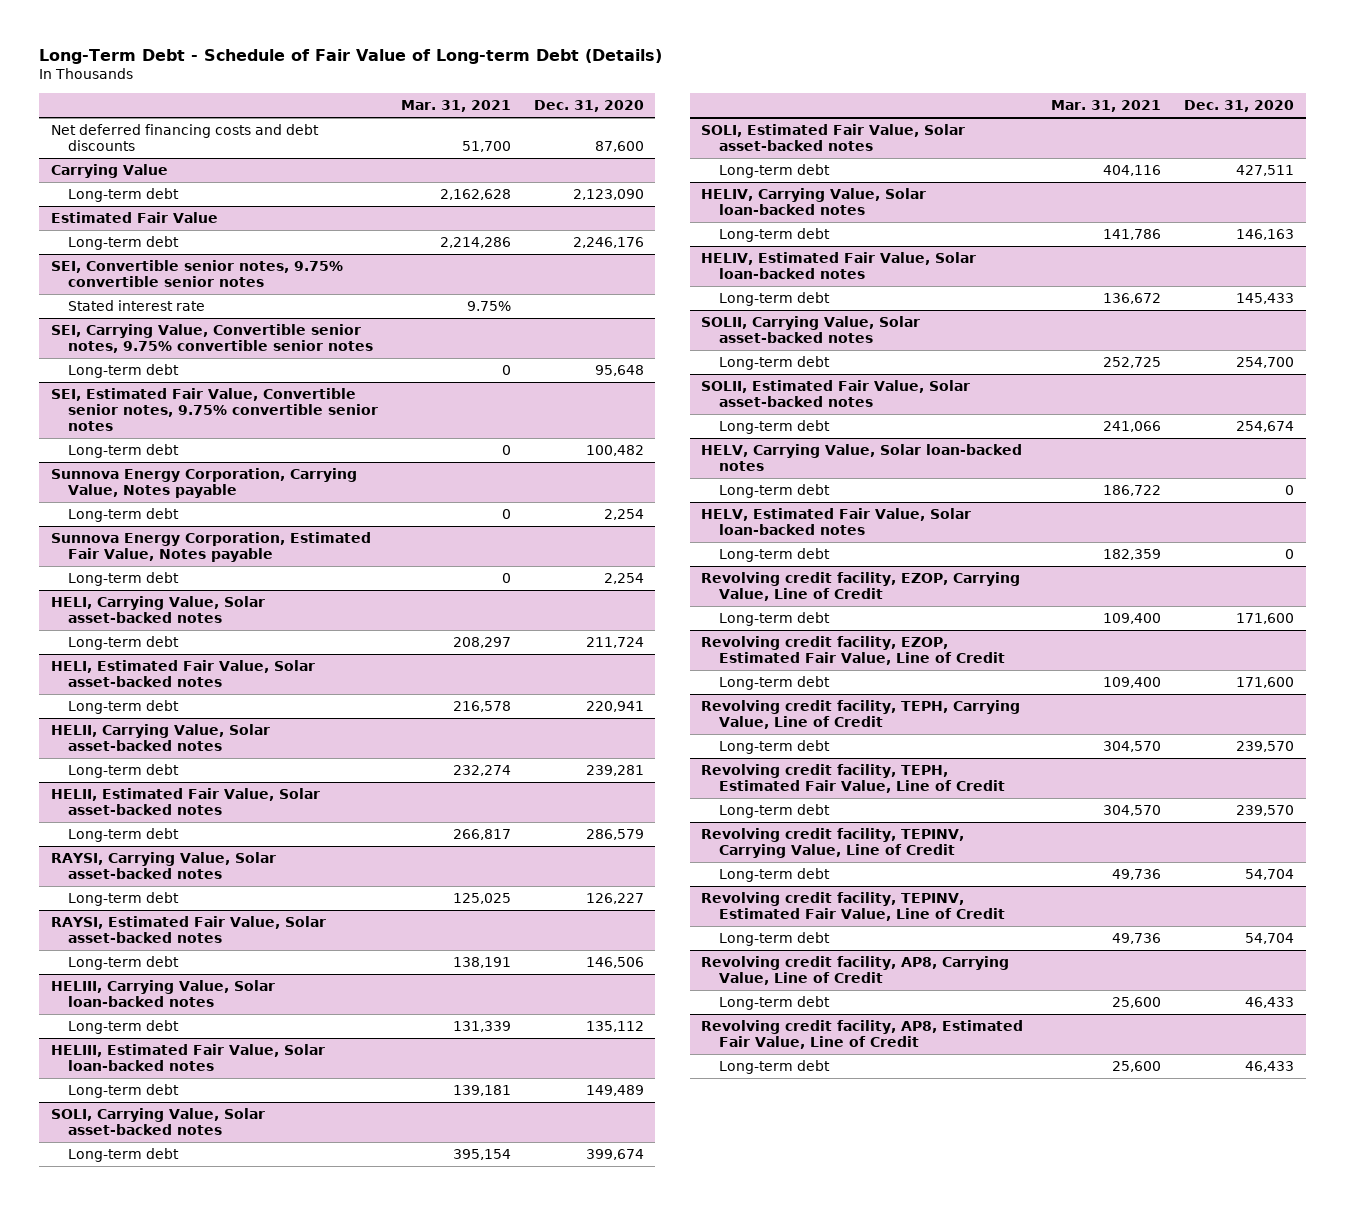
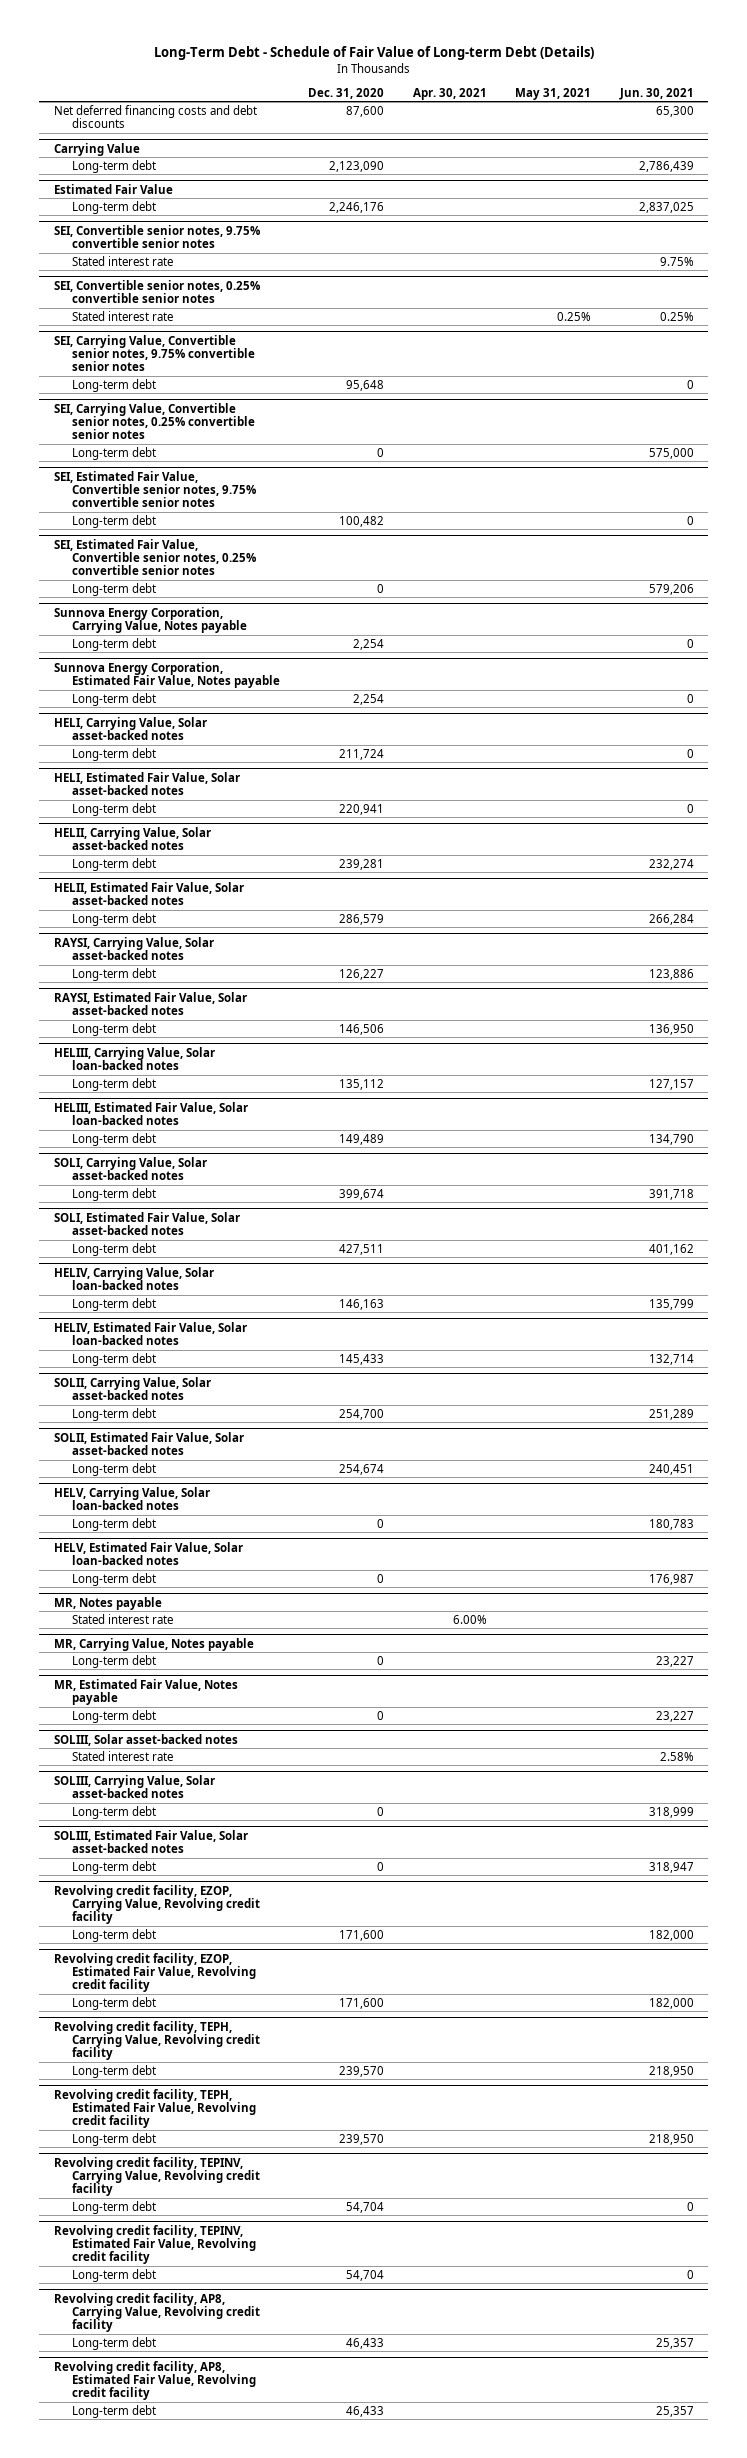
- | Mar. 31, 2021 | Dec. 31, 2020
+ | Dec. 31, 2020 | Apr. 30, 2021 | May 31, 2021 | Jun. 30, 2021
+ SEI, Convertible senior notes, 0.25% convertible senior notes
+ Stated interest rate | | | 0.25% | 0.25%
+ SEI, Carrying Value, Convertible senior notes, 0.25% convertible senior notes
+ Long-term debt | 0 | | | 575,000
+ SEI, Estimated Fair Value, Convertible senior notes, 0.25% convertible senior notes
+ Long-term debt | 0 | | | 579,206
- Revolving credit facility, EZOP, Carrying Value, Line of Credit
+ MR, Notes payable
+ Stated interest rate | | 6.00% | |
+ MR, Carrying Value, Notes payable
+ Long-term debt | 0 | | | 23,227
+ MR, Estimated Fair Value, Notes payable
+ Long-term debt | 0 | | | 23,227
+ SOLIII, Solar asset-backed notes
+ Stated interest rate | | | | 2.58%
+ SOLIII, Carrying Value, Solar asset-backed notes
+ Long-term debt | 0 | | | 318,999
+ SOLIII, Estimated Fair Value, Solar asset-backed notes
+ Long-term debt | 0 | | | 318,947
+ Revolving credit facility, EZOP, Carrying Value, Revolving credit facility
- Revolving credit facility, EZOP, Estimated Fair Value, Line of Credit
+ Revolving credit facility, EZOP, Estimated Fair Value, Revolving credit facility
- Revolving credit facility, TEPH, Carrying Value, Line of Credit
+ Revolving credit facility, TEPH, Carrying Value, Revolving credit facility
- Revolving credit facility, TEPH, Estimated Fair Value, Line of Credit
+ Revolving credit facility, TEPH, Estimated Fair Value, Revolving credit facility
- Revolving credit facility, TEPINV, Carrying Value, Line of Credit
+ Revolving credit facility, TEPINV, Carrying Value, Revolving credit facility
- Revolving credit facility, TEPINV, Estimated Fair Value, Line of Credit
+ Revolving credit facility, TEPINV, Estimated Fair Value, Revolving credit facility
- Revolving credit facility, AP8, Carrying Value, Line of Credit
+ Revolving credit facility, AP8, Carrying Value, Revolving credit facility
- Revolving credit facility, AP8, Estimated Fair Value, Line of Credit
+ Revolving credit facility, AP8, Estimated Fair Value, Revolving credit facility

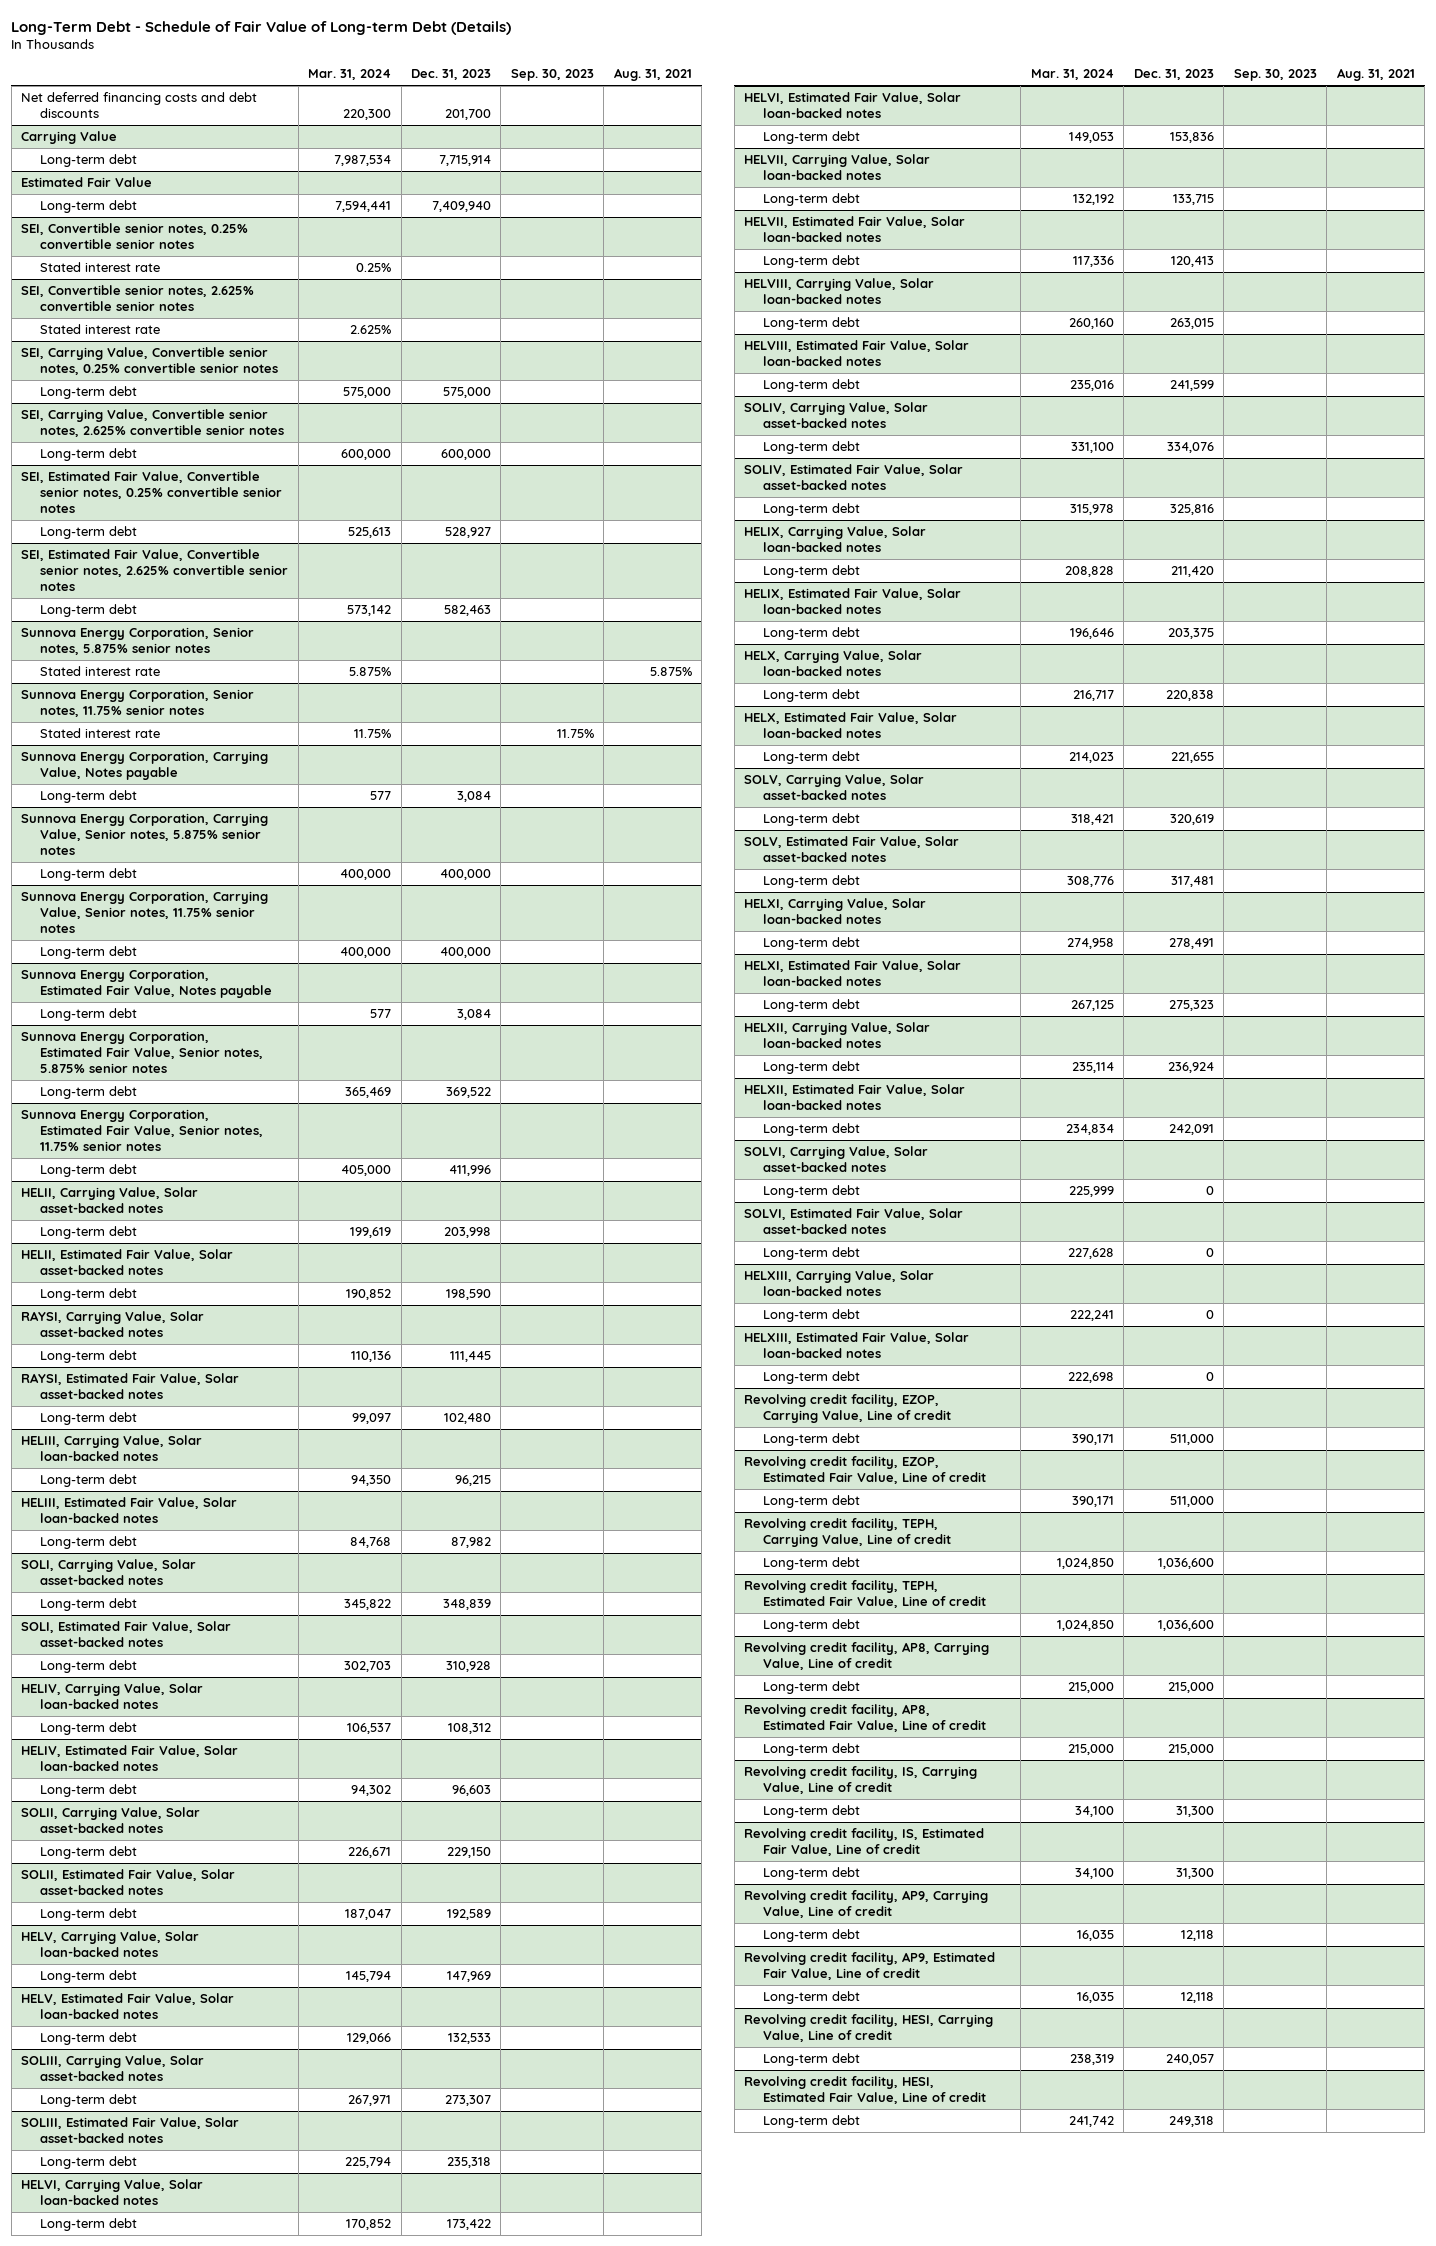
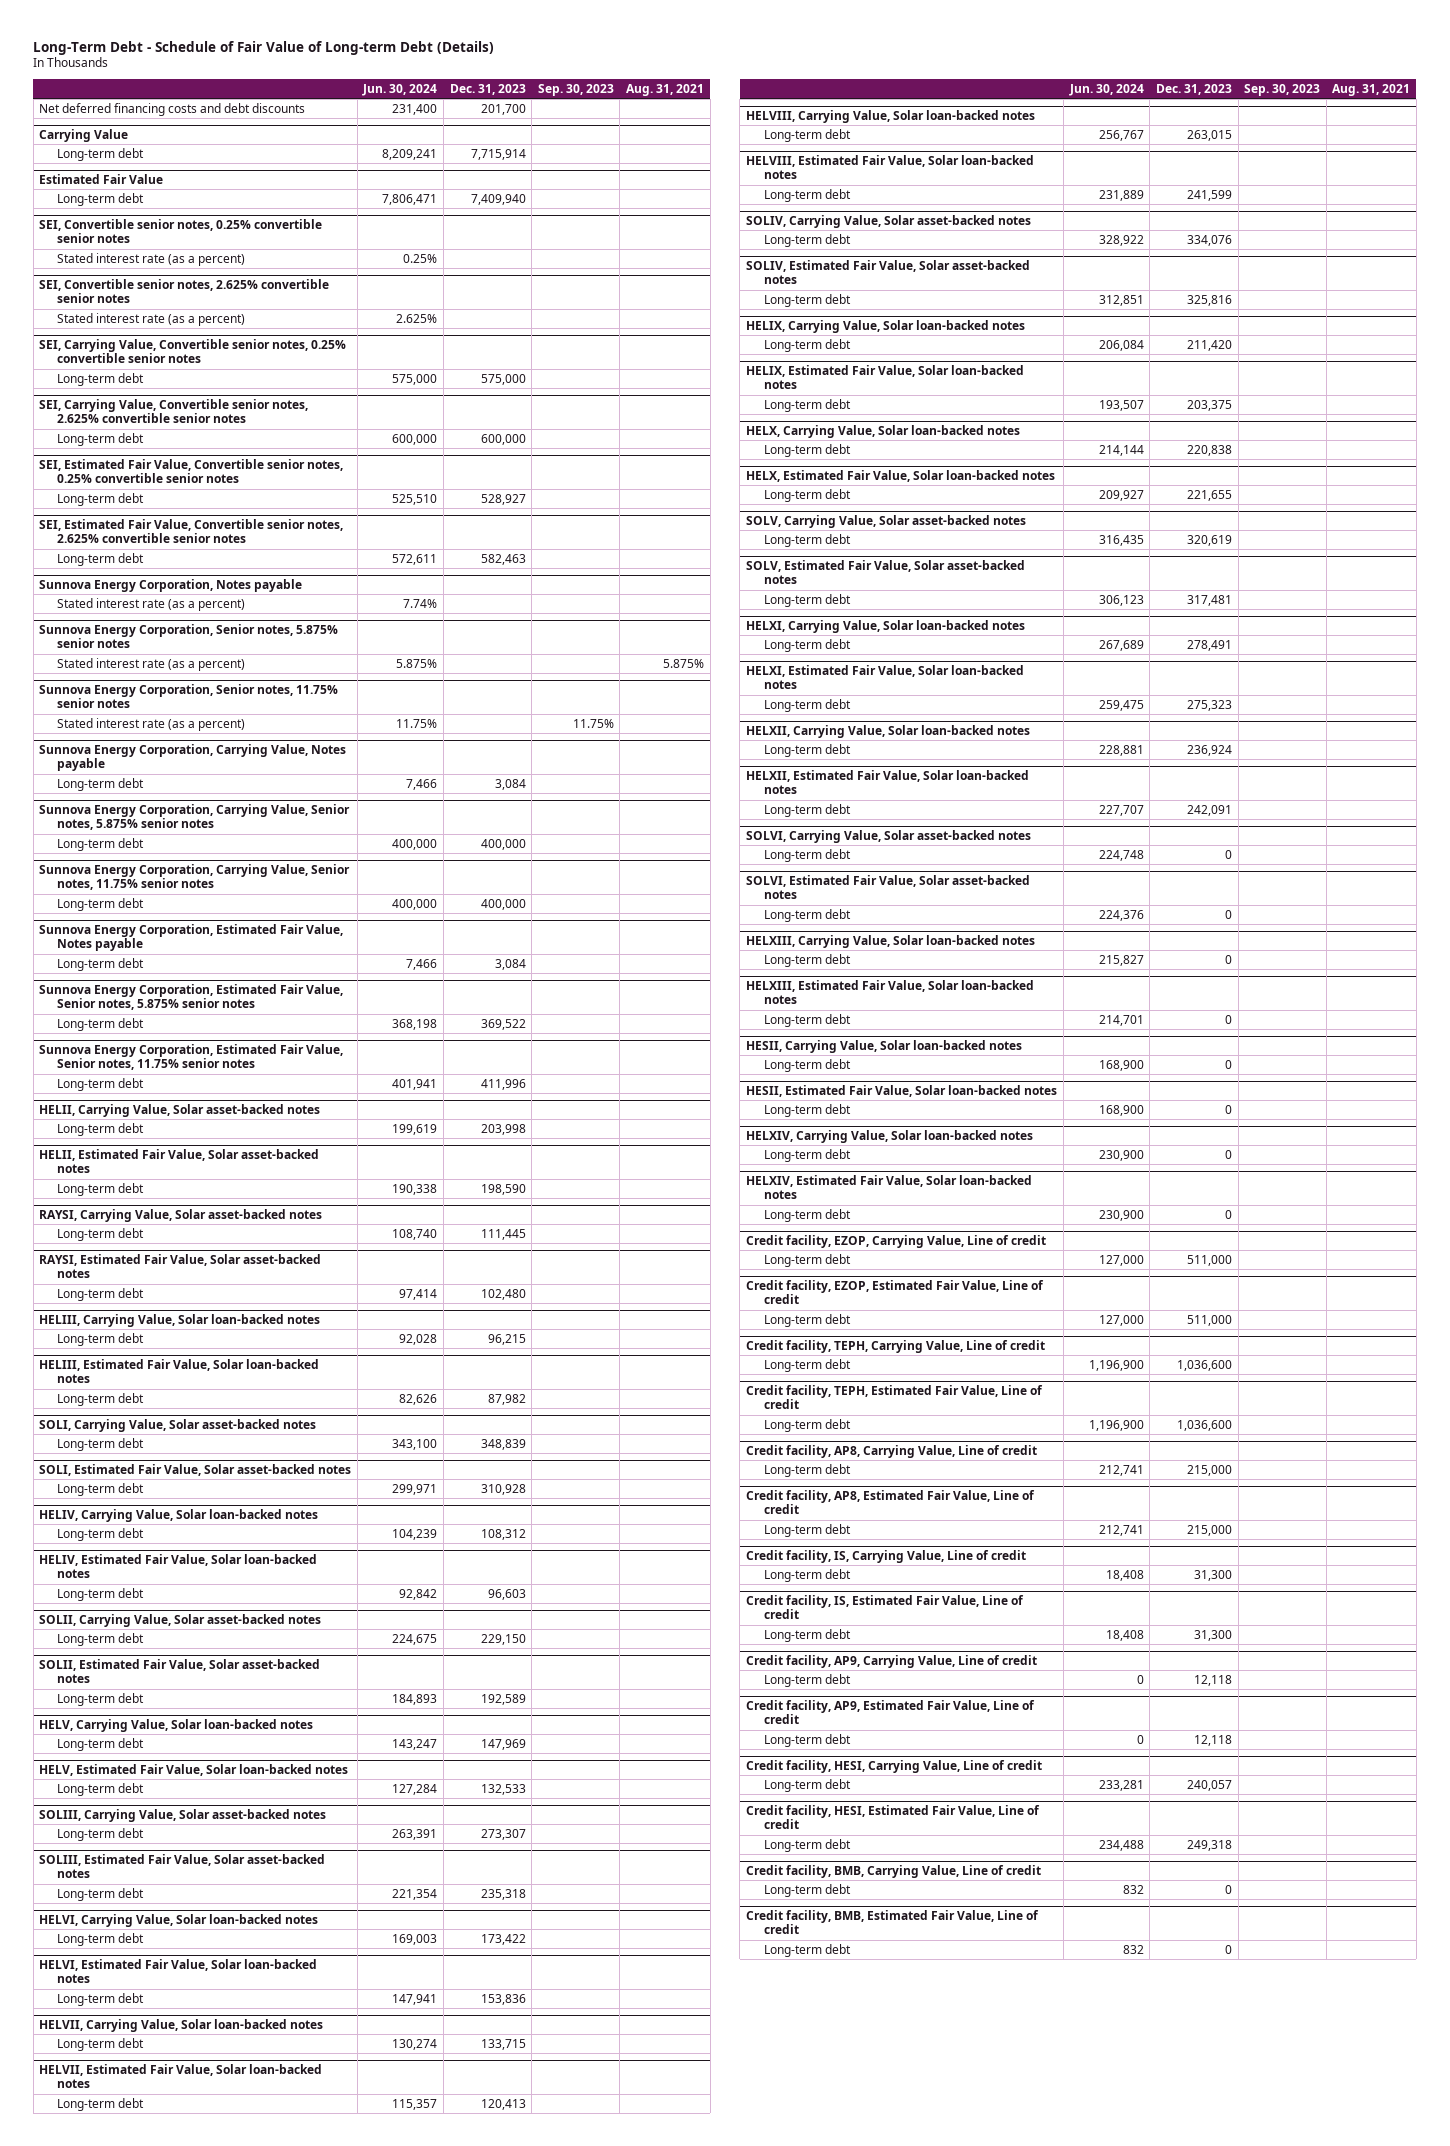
- | Mar. 31, 2024 | Dec. 31, 2023 | Sep. 30, 2023 | Aug. 31, 2021
+ | Jun. 30, 2024 | Dec. 31, 2023 | Sep. 30, 2023 | Aug. 31, 2021
@ SEI, Convertible senior notes, 0.25% convertible senior notes
- Stated interest rate | 0.25% | | |
+ Stated interest rate (as a percent) | 0.25% | | |
@ SEI, Convertible senior notes, 2.625% convertible senior notes
- Stated interest rate | 2.625% | | |
+ Stated interest rate (as a percent) | 2.625% | | |
+ Sunnova Energy Corporation, Notes payable
+ Stated interest rate (as a percent) | 7.74% | | |
@ Sunnova Energy Corporation, Senior notes, 5.875% senior notes
- Stated interest rate | 5.875% | | | 5.875%
+ Stated interest rate (as a percent) | 5.875% | | | 5.875%
@ Sunnova Energy Corporation, Senior notes, 11.75% senior notes
- Stated interest rate | 11.75% | | 11.75% |
+ Stated interest rate (as a percent) | 11.75% | | 11.75% |
- Revolving credit facility, EZOP, Carrying Value, Line of credit
+ HESII, Carrying Value, Solar loan-backed notes
+ Long-term debt | 168,900 | 0 | |
+ HESII, Estimated Fair Value, Solar loan-backed notes
+ Long-term debt | 168,900 | 0 | |
+ HELXIV, Carrying Value, Solar loan-backed notes
+ Long-term debt | 230,900 | 0 | |
+ HELXIV, Estimated Fair Value, Solar loan-backed notes
+ Long-term debt | 230,900 | 0 | |
+ Credit facility, EZOP, Carrying Value, Line of credit
- Revolving credit facility, EZOP, Estimated Fair Value, Line of credit
+ Credit facility, EZOP, Estimated Fair Value, Line of credit
- Revolving credit facility, TEPH, Carrying Value, Line of credit
+ Credit facility, TEPH, Carrying Value, Line of credit
- Revolving credit facility, TEPH, Estimated Fair Value, Line of credit
+ Credit facility, TEPH, Estimated Fair Value, Line of credit
- Revolving credit facility, AP8, Carrying Value, Line of credit
+ Credit facility, AP8, Carrying Value, Line of credit
- Revolving credit facility, AP8, Estimated Fair Value, Line of credit
+ Credit facility, AP8, Estimated Fair Value, Line of credit
- Revolving credit facility, IS, Carrying Value, Line of credit
+ Credit facility, IS, Carrying Value, Line of credit
- Revolving credit facility, IS, Estimated Fair Value, Line of credit
+ Credit facility, IS, Estimated Fair Value, Line of credit
- Revolving credit facility, AP9, Carrying Value, Line of credit
+ Credit facility, AP9, Carrying Value, Line of credit
- Revolving credit facility, AP9, Estimated Fair Value, Line of credit
+ Credit facility, AP9, Estimated Fair Value, Line of credit
- Revolving credit facility, HESI, Carrying Value, Line of credit
+ Credit facility, HESI, Carrying Value, Line of credit
- Revolving credit facility, HESI, Estimated Fair Value, Line of credit
+ Credit facility, HESI, Estimated Fair Value, Line of credit
+ Credit facility, BMB, Carrying Value, Line of credit
+ Long-term debt | 832 | 0 | |
+ Credit facility, BMB, Estimated Fair Value, Line of credit
+ Long-term debt | 832 | 0 | |

